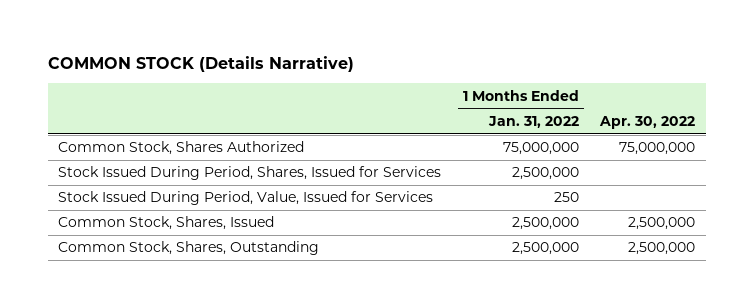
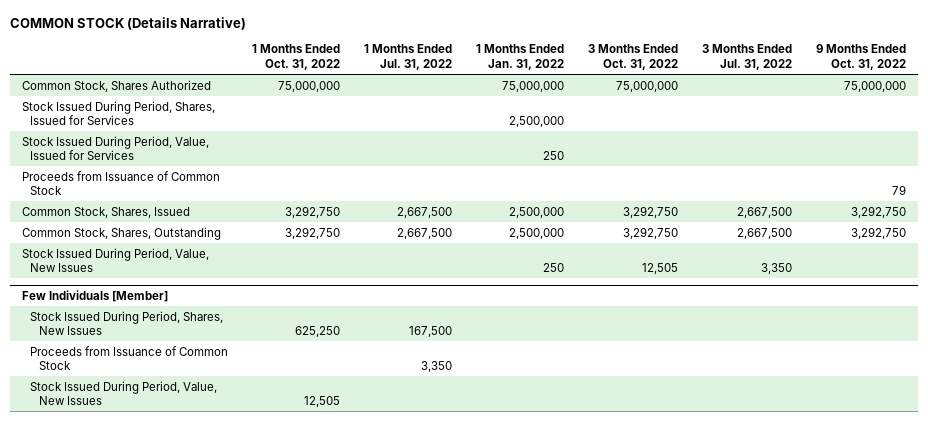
- | 1 Months Ended Jan. 31, 2022 | Apr. 30, 2022
+ | 1 Months Ended Oct. 31, 2022 | 1 Months Ended Jul. 31, 2022 | 1 Months Ended Jan. 31, 2022 | 3 Months Ended Oct. 31, 2022 | 3 Months Ended Jul. 31, 2022 | 9 Months Ended Oct. 31, 2022
+ Proceeds from Issuance of Common Stock | | | | | | 79
+ Stock Issued During Period, Value, New Issues | | | 250 | 12,505 | 3,350 |
+ Few Individuals [Member]
+ Stock Issued During Period, Shares, New Issues | 625,250 | 167,500 | | | |
+ Proceeds from Issuance of Common Stock | | 3,350 | | | |
+ Stock Issued During Period, Value, New Issues | 12,505 | | | | |

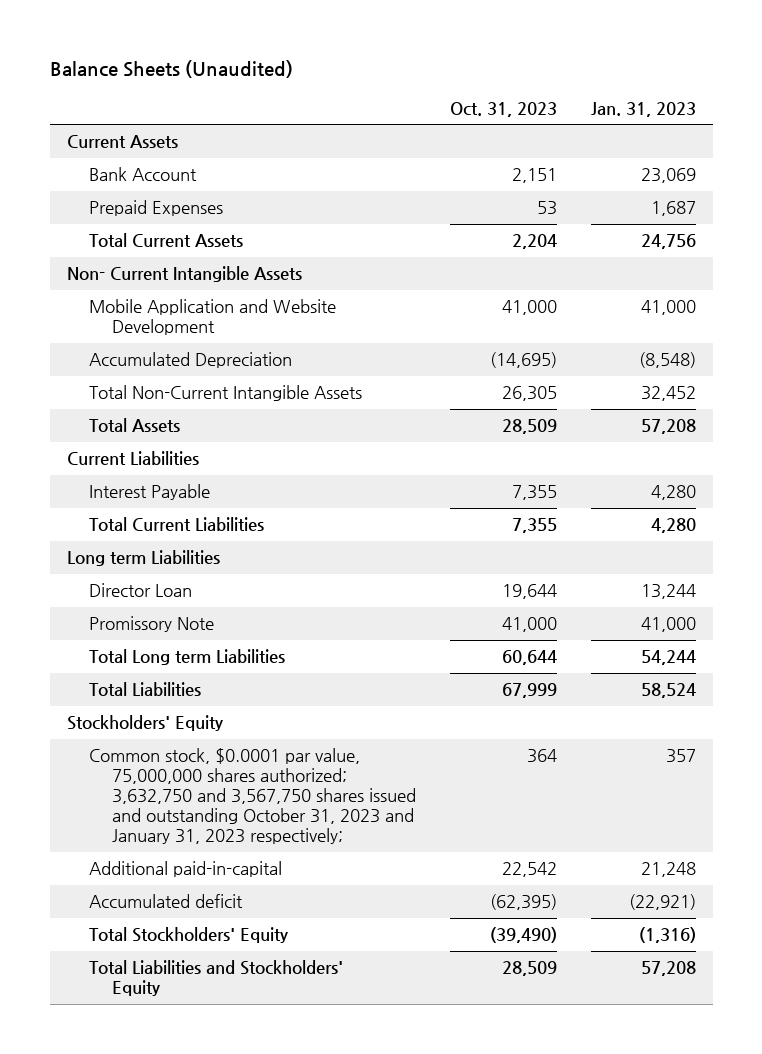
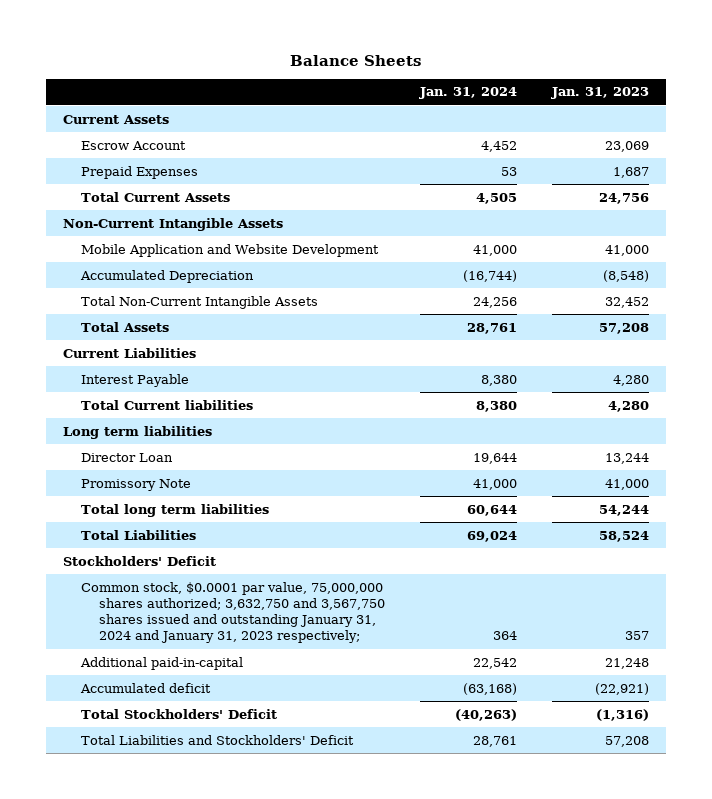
- Balance Sheets (Unaudited)
+ Balance Sheets
- | Oct. 31, 2023 | Jan. 31, 2023
+ | Jan. 31, 2024 | Jan. 31, 2023
- Bank Account | 2,151 | 23,069
+ Escrow Account | 4,452 | 23,069
- Non- Current Intangible Assets
+ Non-Current Intangible Assets
- Total Current Liabilities | 7,355 | 4,280
- Long term Liabilities
+ Total Current liabilities | 8,380 | 4,280
+ Long term liabilities
- Total Long term Liabilities | 60,644 | 54,244
+ Total long term liabilities | 60,644 | 54,244
- Stockholders' Equity
- Common stock, $0.0001 par value, 75,000,000 shares authorized; 3,632,750 and 3,567,750 shares issued and outstanding October 31, 2023 and January 31, 2023 respectively; | 364 | 357
+ Stockholders' Deficit
+ Common stock, $0.0001 par value, 75,000,000 shares authorized; 3,632,750 and 3,567,750 shares issued and outstanding January 31, 2024 and January 31, 2023 respectively; | 364 | 357
- Total Stockholders' Equity | (39,490) | (1,316)
- Total Liabilities and Stockholders' Equity | 28,509 | 57,208
+ Total Stockholders' Deficit | (40,263) | (1,316)
+ Total Liabilities and Stockholders' Deficit | 28,761 | 57,208

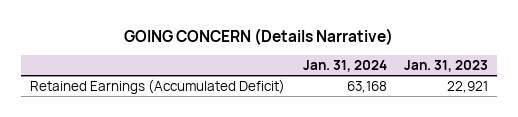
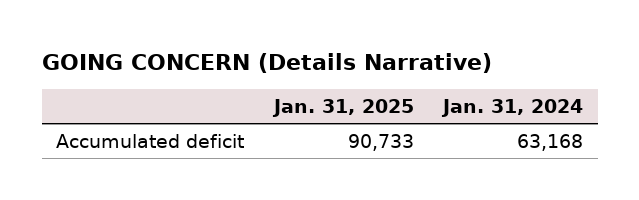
- | Jan. 31, 2024 | Jan. 31, 2023
+ | Jan. 31, 2025 | Jan. 31, 2024
- Retained Earnings (Accumulated Deficit) | 63,168 | 22,921
+ Accumulated deficit | 90,733 | 63,168

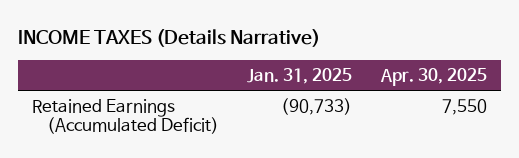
- GOING CONCERN (Details Narrative)
+ INCOME TAXES (Details Narrative)
- | Jan. 31, 2025 | Jan. 31, 2024
+ | Jan. 31, 2025 | Apr. 30, 2025
- Accumulated deficit | 90,733 | 63,168
+ Retained Earnings (Accumulated Deficit) | (90,733) | 7,550

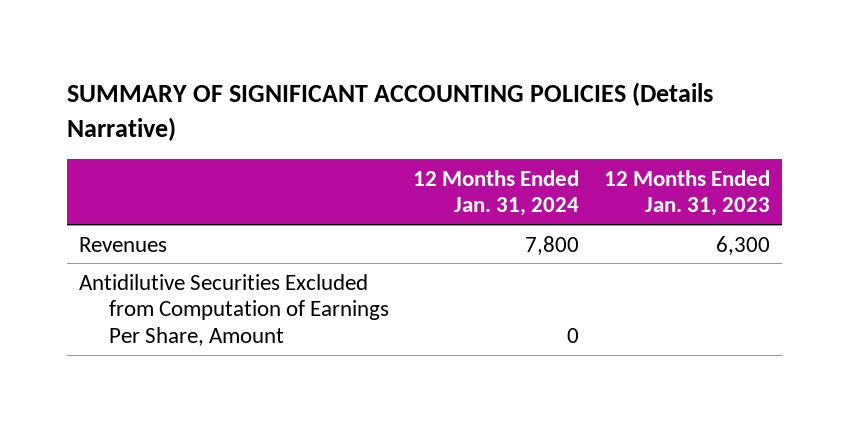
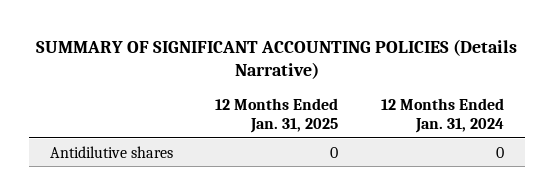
- | 12 Months Ended Jan. 31, 2024 | 12 Months Ended Jan. 31, 2023
+ | 12 Months Ended Jan. 31, 2025 | 12 Months Ended Jan. 31, 2024
- Revenues | 7,800 | 6,300
- Antidilutive Securities Excluded from Computation of Earnings Per Share, Amount | 0 |
+ Antidilutive shares | 0 | 0

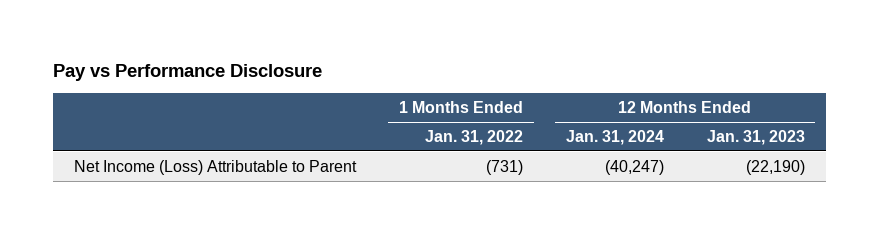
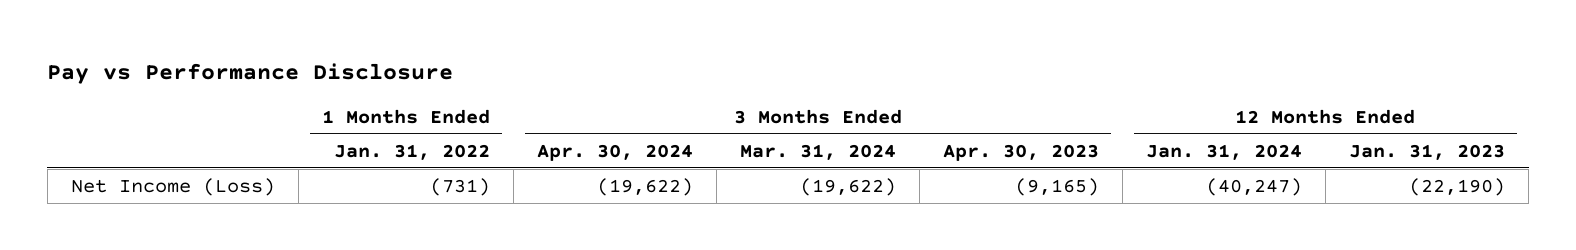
- | 1 Months Ended Jan. 31, 2022 | 12 Months Ended Jan. 31, 2024 | 12 Months Ended Jan. 31, 2023
+ | 1 Months Ended Jan. 31, 2022 | 3 Months Ended Apr. 30, 2024 | 3 Months Ended Mar. 31, 2024 | 3 Months Ended Apr. 30, 2023 | 12 Months Ended Jan. 31, 2024 | 12 Months Ended Jan. 31, 2023
- Net Income (Loss) Attributable to Parent | (731) | (40,247) | (22,190)
+ Net Income (Loss) | (731) | (19,622) | (19,622) | (9,165) | (40,247) | (22,190)

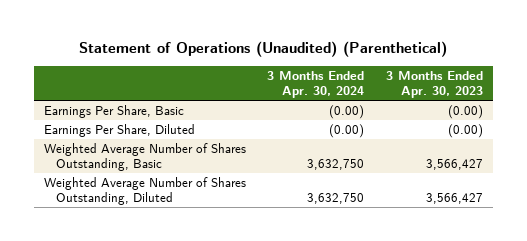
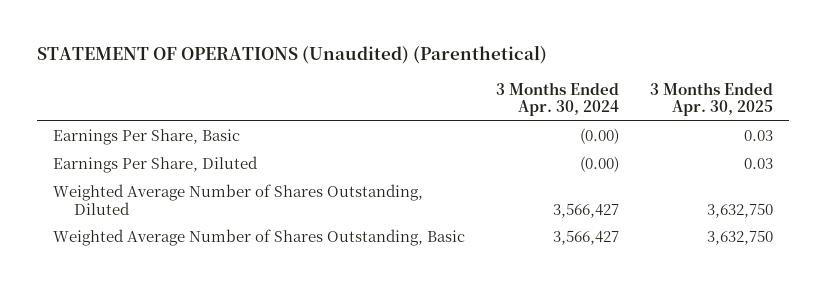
- Statement of Operations (Unaudited) (Parenthetical)
+ STATEMENT OF OPERATIONS (Unaudited) (Parenthetical)
- | 3 Months Ended Apr. 30, 2024 | 3 Months Ended Apr. 30, 2023
+ | 3 Months Ended Apr. 30, 2024 | 3 Months Ended Apr. 30, 2025
- Weighted Average Number of Shares Outstanding, Basic | 3,632,750 | 3,566,427
- Weighted Average Number of Shares Outstanding, Diluted | 3,632,750 | 3,566,427
+ Weighted Average Number of Shares Outstanding, Diluted | 3,566,427 | 3,632,750
+ Weighted Average Number of Shares Outstanding, Basic | 3,566,427 | 3,632,750

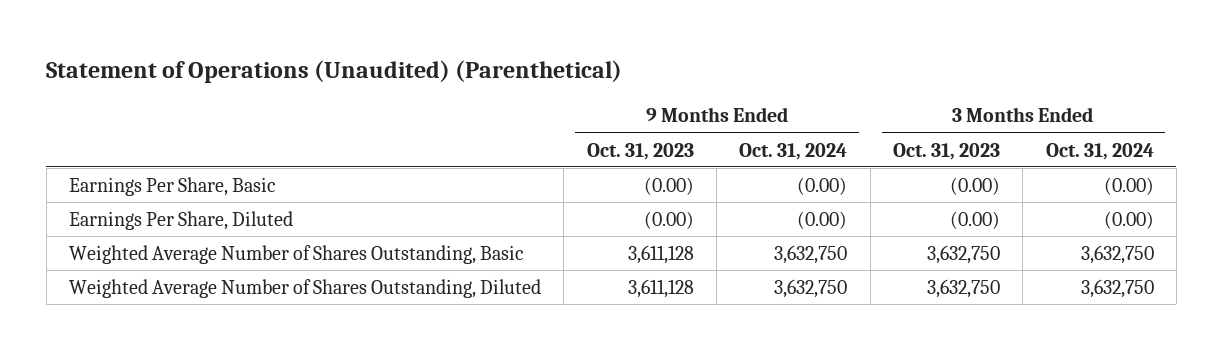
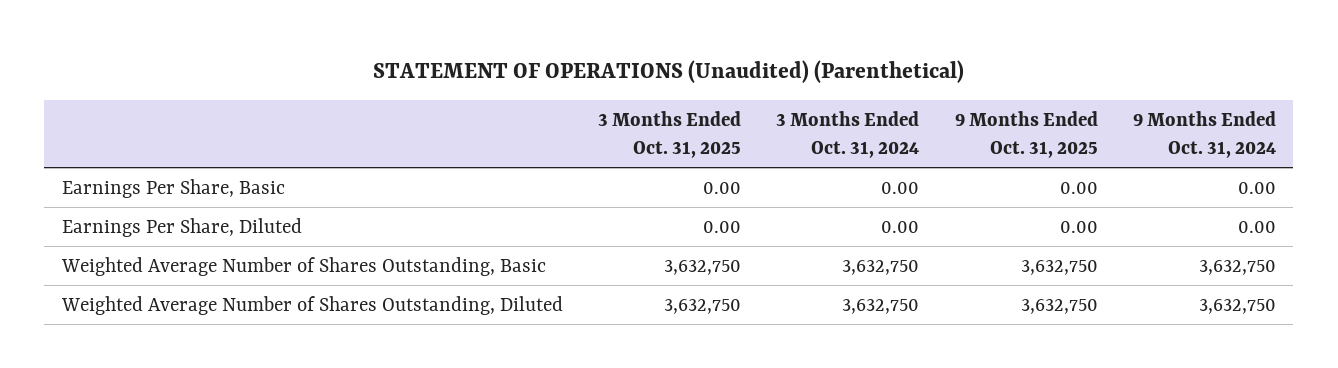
- Statement of Operations (Unaudited) (Parenthetical)
+ STATEMENT OF OPERATIONS (Unaudited) (Parenthetical)
- | 9 Months Ended Oct. 31, 2023 | 9 Months Ended Oct. 31, 2024 | 3 Months Ended Oct. 31, 2023 | 3 Months Ended Oct. 31, 2024
+ | 3 Months Ended Oct. 31, 2025 | 3 Months Ended Oct. 31, 2024 | 9 Months Ended Oct. 31, 2025 | 9 Months Ended Oct. 31, 2024
- Earnings Per Share, Basic | (0.00) | (0.00) | (0.00) | (0.00)
- Earnings Per Share, Diluted | (0.00) | (0.00) | (0.00) | (0.00)
+ Earnings Per Share, Basic | 0.00 | 0.00 | 0.00 | 0.00
+ Earnings Per Share, Diluted | 0.00 | 0.00 | 0.00 | 0.00

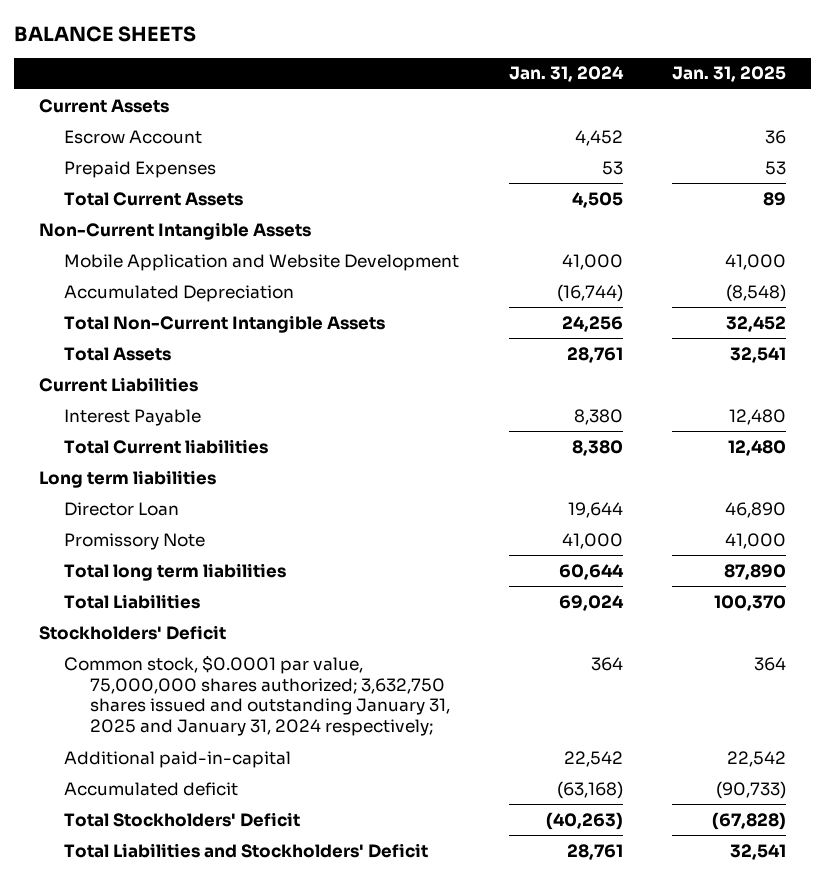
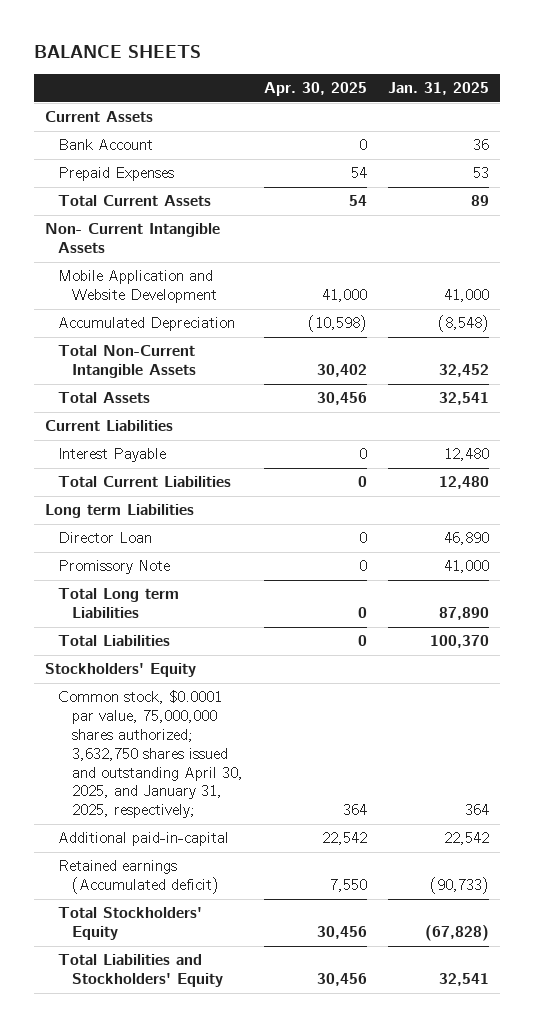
- | Jan. 31, 2024 | Jan. 31, 2025
+ | Apr. 30, 2025 | Jan. 31, 2025
- Escrow Account | 4,452 | 36
+ Bank Account | 0 | 36
- Non-Current Intangible Assets
+ Non- Current Intangible Assets
- Total Current liabilities | 8,380 | 12,480
- Long term liabilities
+ Total Current Liabilities | 0 | 12,480
+ Long term Liabilities
- Total long term liabilities | 60,644 | 87,890
+ Total Long term Liabilities | 0 | 87,890
- Stockholders' Deficit
- Common stock, $0.0001 par value, 75,000,000 shares authorized; 3,632,750 shares issued and outstanding January 31, 2025 and January 31, 2024 respectively; | 364 | 364
+ Stockholders' Equity
+ Common stock, $0.0001 par value, 75,000,000 shares authorized; 3,632,750 shares issued and outstanding April 30, 2025, and January 31, 2025, respectively; | 364 | 364
- Accumulated deficit | (63,168) | (90,733)
- Total Stockholders' Deficit | (40,263) | (67,828)
- Total Liabilities and Stockholders' Deficit | 28,761 | 32,541
+ Retained earnings (Accumulated deficit) | 7,550 | (90,733)
+ Total Stockholders' Equity | 30,456 | (67,828)
+ Total Liabilities and Stockholders' Equity | 30,456 | 32,541

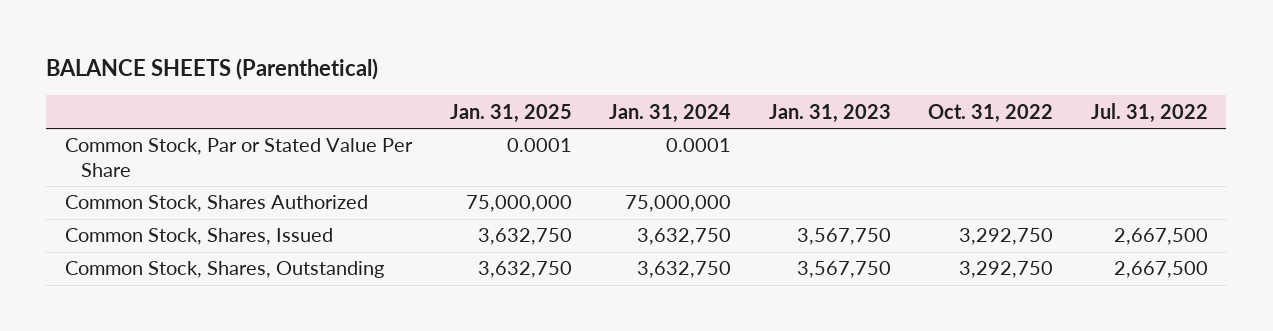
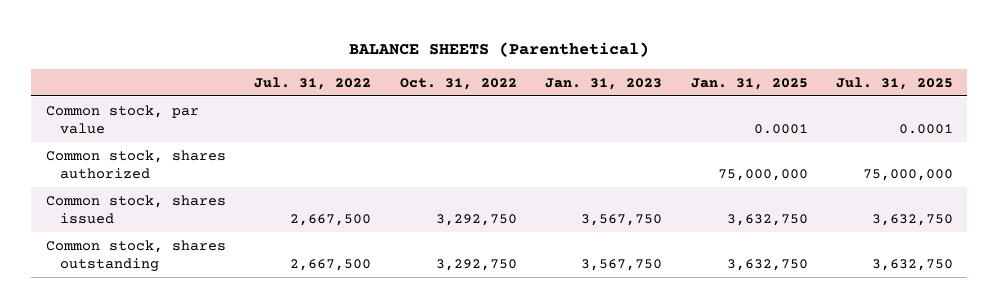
- | Jan. 31, 2025 | Jan. 31, 2024 | Jan. 31, 2023 | Oct. 31, 2022 | Jul. 31, 2022
+ | Jul. 31, 2022 | Oct. 31, 2022 | Jan. 31, 2023 | Jan. 31, 2025 | Jul. 31, 2025
- Common Stock, Par or Stated Value Per Share | 0.0001 | 0.0001 | | |
- Common Stock, Shares Authorized | 75,000,000 | 75,000,000 | | |
- Common Stock, Shares, Issued | 3,632,750 | 3,632,750 | 3,567,750 | 3,292,750 | 2,667,500
- Common Stock, Shares, Outstanding | 3,632,750 | 3,632,750 | 3,567,750 | 3,292,750 | 2,667,500
+ Common stock, par value | | | | 0.0001 | 0.0001
+ Common stock, shares authorized | | | | 75,000,000 | 75,000,000
+ Common stock, shares issued | 2,667,500 | 3,292,750 | 3,567,750 | 3,632,750 | 3,632,750
+ Common stock, shares outstanding | 2,667,500 | 3,292,750 | 3,567,750 | 3,632,750 | 3,632,750

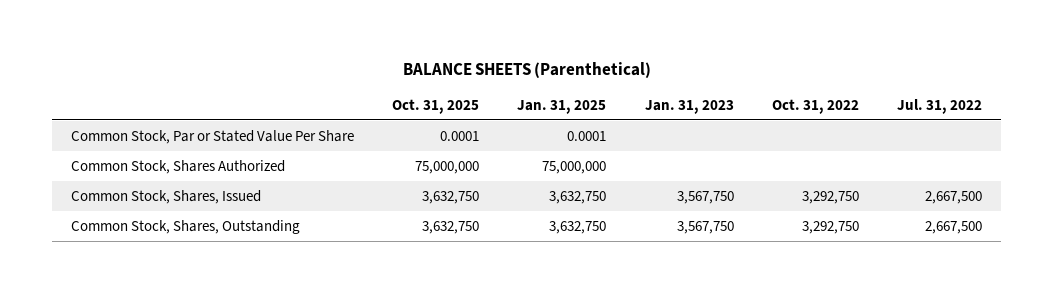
- | Jul. 31, 2022 | Oct. 31, 2022 | Jan. 31, 2023 | Jan. 31, 2025 | Jul. 31, 2025
+ | Oct. 31, 2025 | Jan. 31, 2025 | Jan. 31, 2023 | Oct. 31, 2022 | Jul. 31, 2022
- Common stock, par value | | | | 0.0001 | 0.0001
- Common stock, shares authorized | | | | 75,000,000 | 75,000,000
- Common stock, shares issued | 2,667,500 | 3,292,750 | 3,567,750 | 3,632,750 | 3,632,750
- Common stock, shares outstanding | 2,667,500 | 3,292,750 | 3,567,750 | 3,632,750 | 3,632,750
+ Common Stock, Par or Stated Value Per Share | 0.0001 | 0.0001 | | |
+ Common Stock, Shares Authorized | 75,000,000 | 75,000,000 | | |
+ Common Stock, Shares, Issued | 3,632,750 | 3,632,750 | 3,567,750 | 3,292,750 | 2,667,500
+ Common Stock, Shares, Outstanding | 3,632,750 | 3,632,750 | 3,567,750 | 3,292,750 | 2,667,500

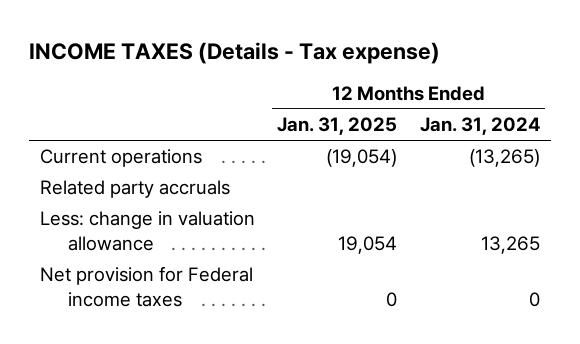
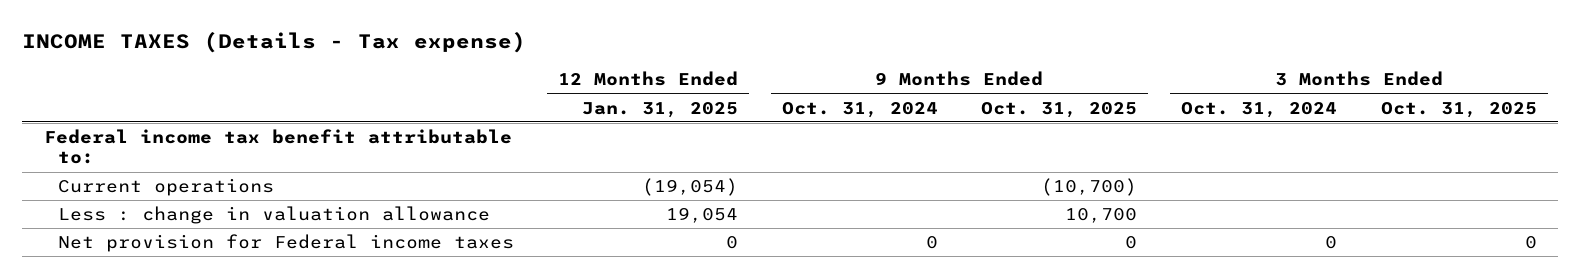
- | 12 Months Ended Jan. 31, 2025 | 12 Months Ended Jan. 31, 2024
+ | 12 Months Ended Jan. 31, 2025 | 9 Months Ended Oct. 31, 2024 | 9 Months Ended Oct. 31, 2025 | 3 Months Ended Oct. 31, 2024 | 3 Months Ended Oct. 31, 2025
+ Federal income tax benefit attributable to:
- Related party accruals
- Less: change in valuation allowance | 19,054 | 13,265
+ Less : change in valuation allowance | 19,054 | | 10,700 | |

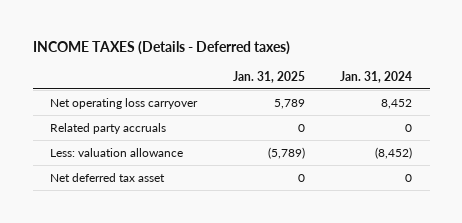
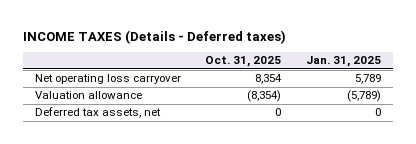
- | Jan. 31, 2025 | Jan. 31, 2024
+ | Oct. 31, 2025 | Jan. 31, 2025
- Related party accruals | 0 | 0
- Less: valuation allowance | (5,789) | (8,452)
- Net deferred tax asset | 0 | 0
+ Valuation allowance | (8,354) | (5,789)
+ Deferred tax assets, net | 0 | 0

